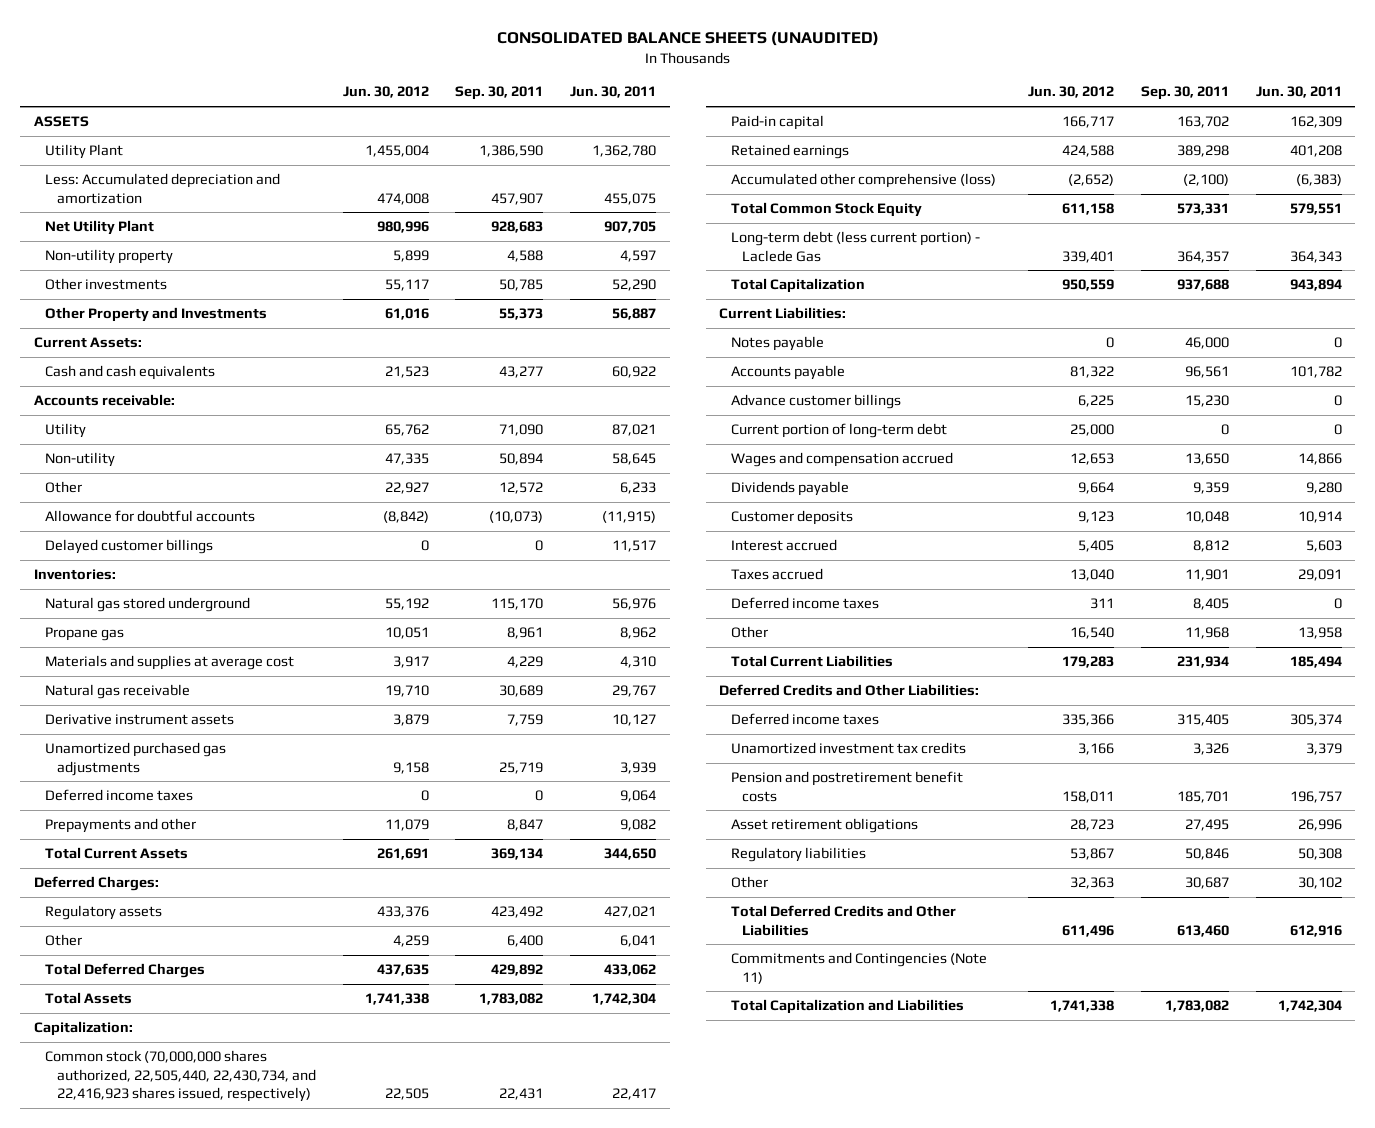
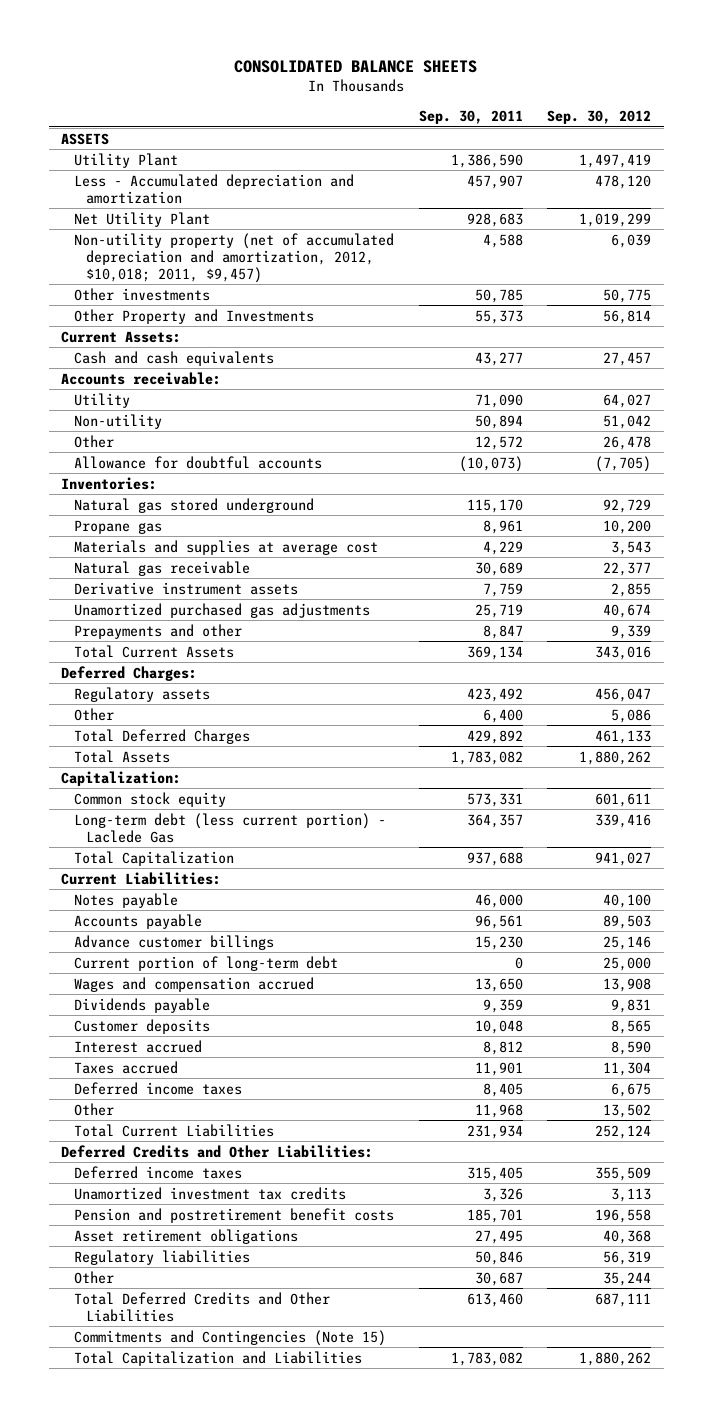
- CONSOLIDATED BALANCE SHEETS (UNAUDITED)
+ CONSOLIDATED BALANCE SHEETS
- | Jun. 30, 2012 | Sep. 30, 2011 | Jun. 30, 2011
+ | Sep. 30, 2011 | Sep. 30, 2012
- Less: Accumulated depreciation and amortization | 474,008 | 457,907 | 455,075
+ Less - Accumulated depreciation and amortization | 457,907 | 478,120
- Non-utility property | 5,899 | 4,588 | 4,597
+ Non-utility property (net of accumulated depreciation and amortization, 2012, $10,018; 2011, $9,457) | 4,588 | 6,039
- Delayed customer billings | 0 | 0 | 11,517
- Deferred income taxes | 0 | 0 | 9,064
- Common stock (70,000,000 shares authorized, 22,505,440, 22,430,734, and 22,416,923 shares issued, respectively) | 22,505 | 22,431 | 22,417
- Paid-in capital | 166,717 | 163,702 | 162,309
- Retained earnings | 424,588 | 389,298 | 401,208
- Accumulated other comprehensive (loss) | (2,652) | (2,100) | (6,383)
- Total Common Stock Equity | 611,158 | 573,331 | 579,551
+ Common stock equity | 573,331 | 601,611
- Commitments and Contingencies (Note 11)
+ Commitments and Contingencies (Note 15)

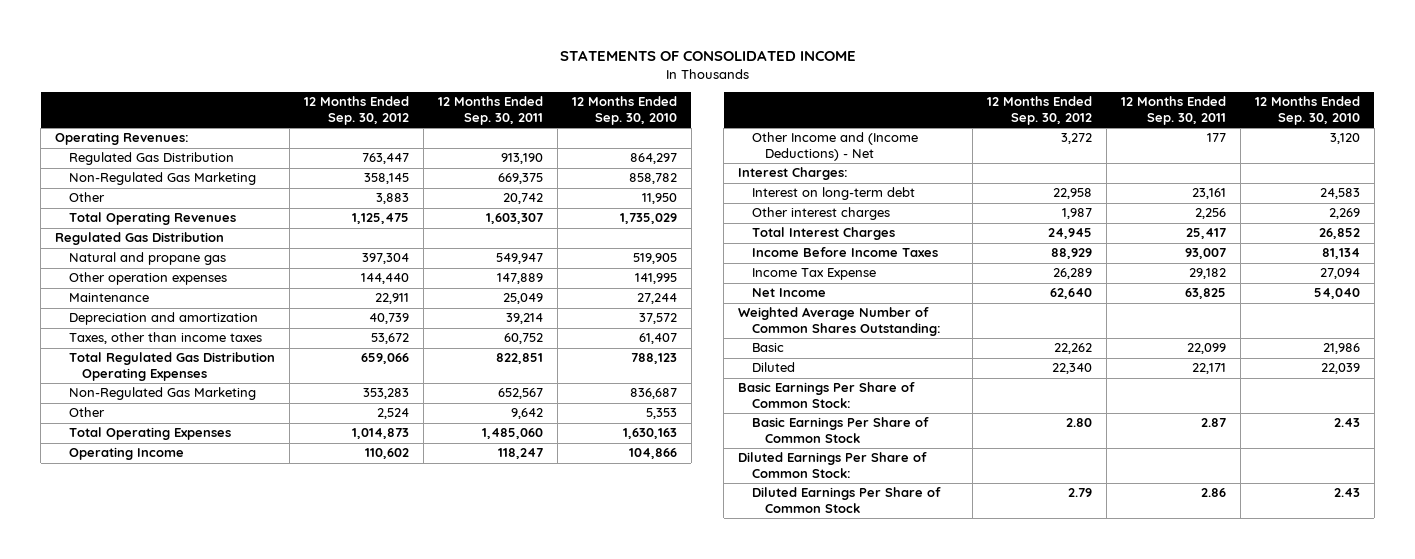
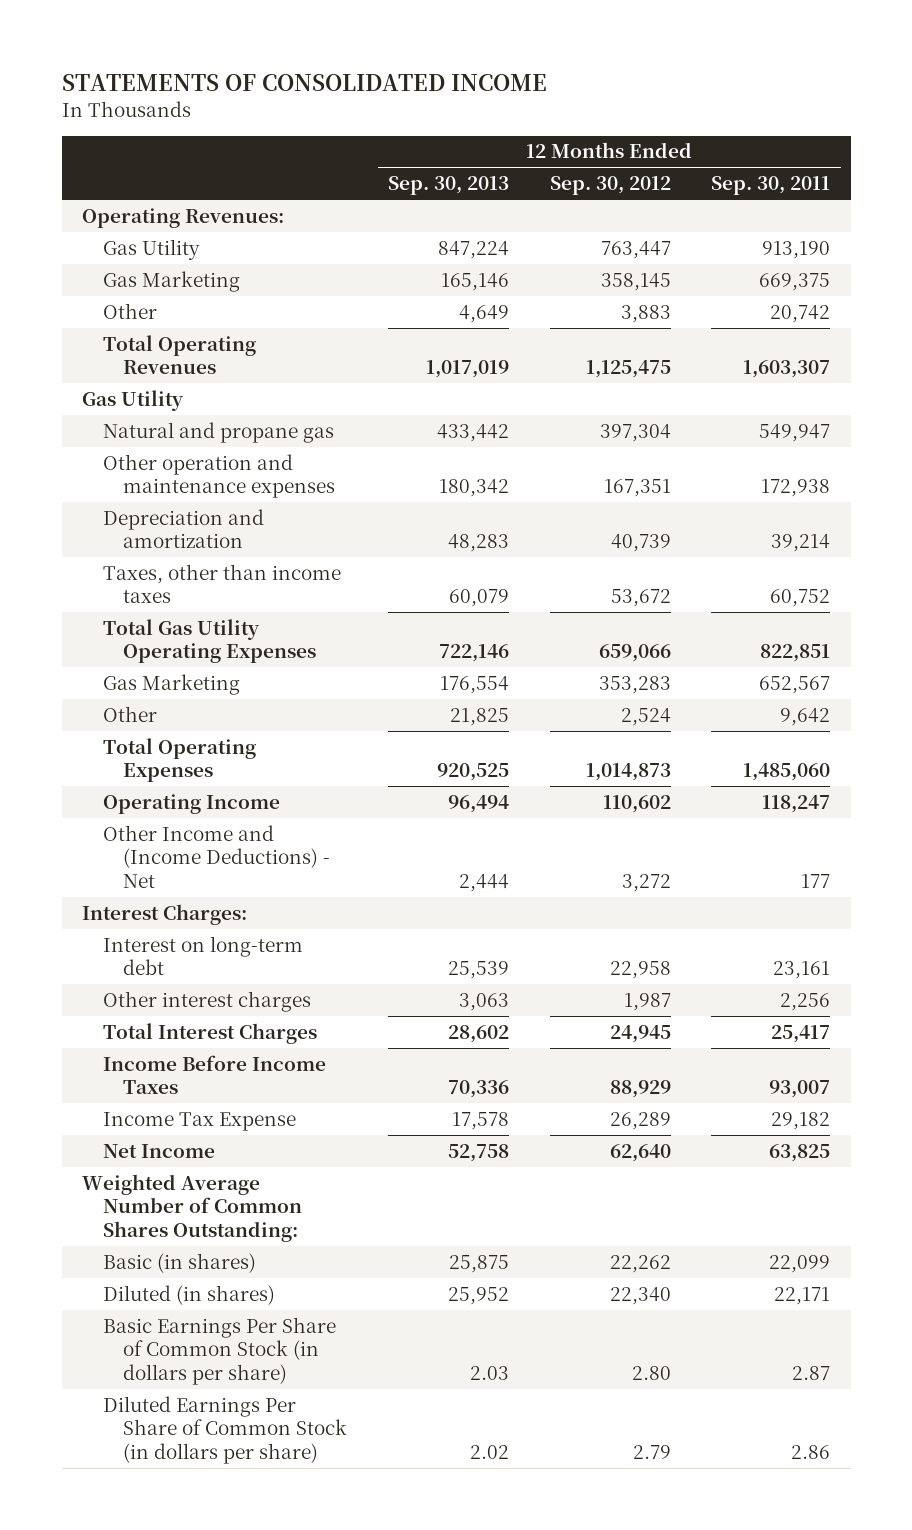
- | 12 Months Ended Sep. 30, 2012 | 12 Months Ended Sep. 30, 2011 | 12 Months Ended Sep. 30, 2010
+ | 12 Months Ended Sep. 30, 2013 | 12 Months Ended Sep. 30, 2012 | 12 Months Ended Sep. 30, 2011
- Regulated Gas Distribution | 763,447 | 913,190 | 864,297
- Non-Regulated Gas Marketing | 358,145 | 669,375 | 858,782
+ Gas Utility | 847,224 | 763,447 | 913,190
+ Gas Marketing | 165,146 | 358,145 | 669,375
- Regulated Gas Distribution
+ Gas Utility
- Other operation expenses | 144,440 | 147,889 | 141,995
- Maintenance | 22,911 | 25,049 | 27,244
+ Other operation and maintenance expenses | 180,342 | 167,351 | 172,938
- Total Regulated Gas Distribution Operating Expenses | 659,066 | 822,851 | 788,123
- Non-Regulated Gas Marketing | 353,283 | 652,567 | 836,687
+ Total Gas Utility Operating Expenses | 722,146 | 659,066 | 822,851
+ Gas Marketing | 176,554 | 353,283 | 652,567
- Basic | 22,262 | 22,099 | 21,986
- Diluted | 22,340 | 22,171 | 22,039
- Basic Earnings Per Share of Common Stock:
- Basic Earnings Per Share of Common Stock | 2.80 | 2.87 | 2.43
- Diluted Earnings Per Share of Common Stock:
- Diluted Earnings Per Share of Common Stock | 2.79 | 2.86 | 2.43
+ Basic (in shares) | 25,875 | 22,262 | 22,099
+ Diluted (in shares) | 25,952 | 22,340 | 22,171
+ Basic Earnings Per Share of Common Stock (in dollars per share) | 2.03 | 2.80 | 2.87
+ Diluted Earnings Per Share of Common Stock (in dollars per share) | 2.02 | 2.79 | 2.86

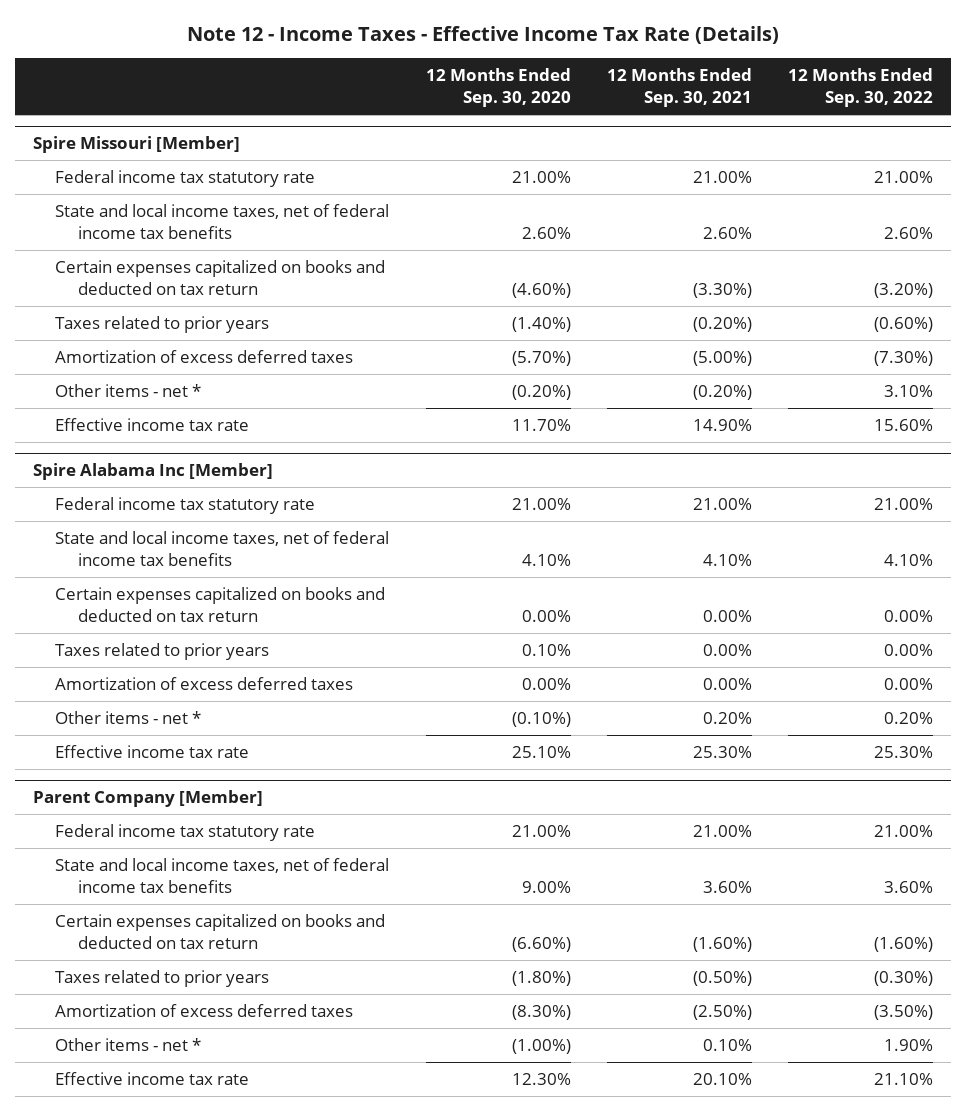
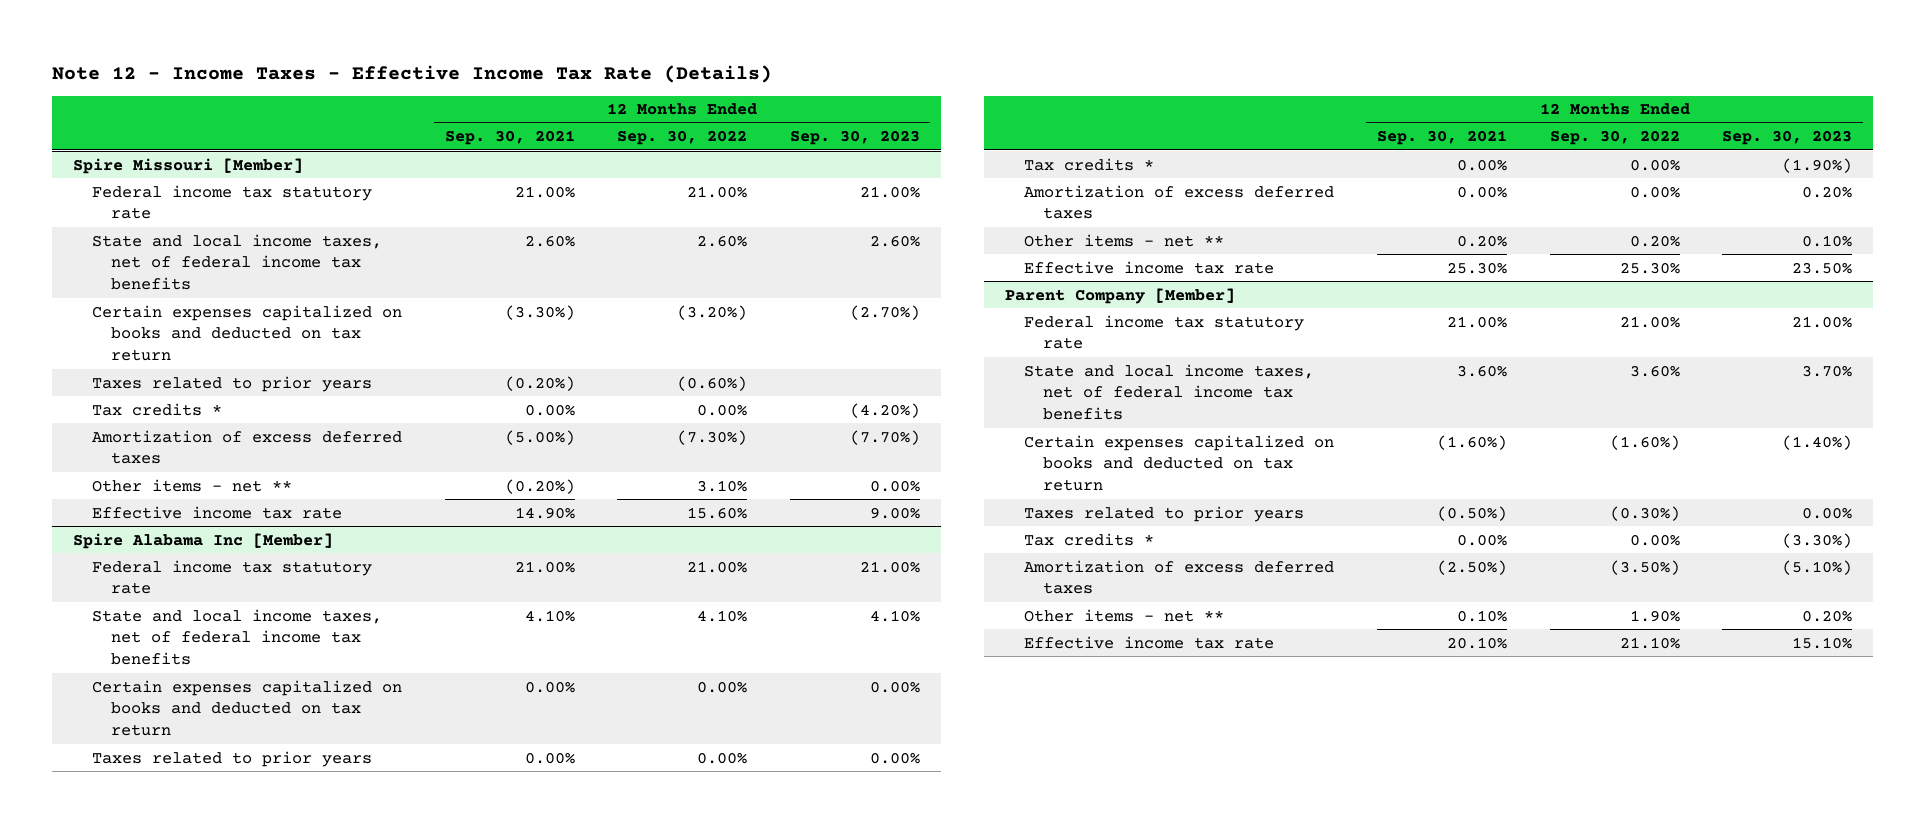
- | 12 Months Ended Sep. 30, 2020 | 12 Months Ended Sep. 30, 2021 | 12 Months Ended Sep. 30, 2022
+ | 12 Months Ended Sep. 30, 2021 | 12 Months Ended Sep. 30, 2022 | 12 Months Ended Sep. 30, 2023
@ Spire Missouri [Member]
+ Tax credits * | 0.00% | 0.00% | (4.20%)
- Other items - net * | (0.20%) | (0.20%) | 3.10%
+ Other items - net ** | (0.20%) | 3.10% | 0.00%
@ Spire Alabama Inc [Member]
+ Tax credits * | 0.00% | 0.00% | (1.90%)
- Other items - net * | (0.10%) | 0.20% | 0.20%
+ Other items - net ** | 0.20% | 0.20% | 0.10%
@ Parent Company [Member]
+ Tax credits * | 0.00% | 0.00% | (3.30%)
- Other items - net * | (1.00%) | 0.10% | 1.90%
+ Other items - net ** | 0.10% | 1.90% | 0.20%

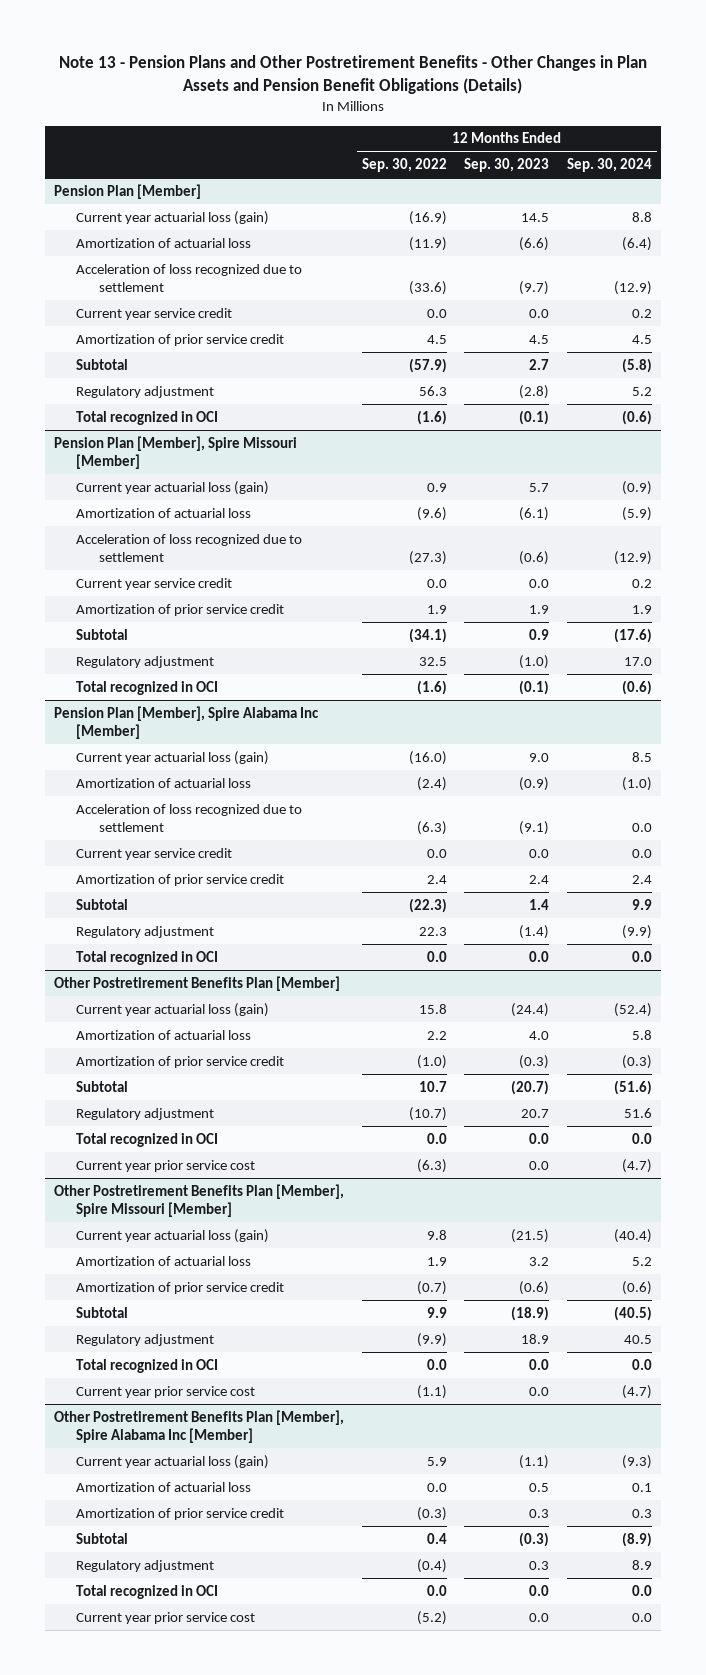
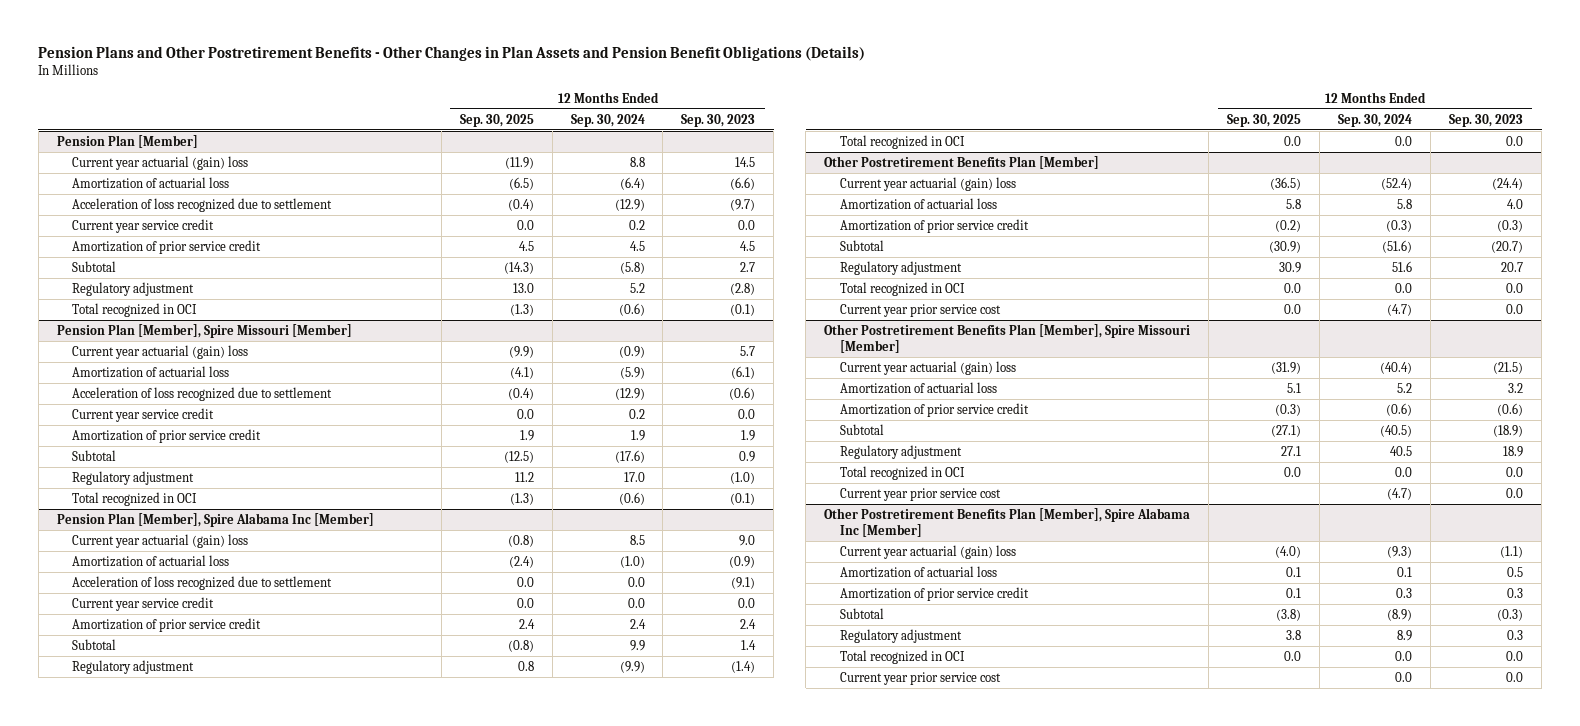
- Note 13 - Pension Plans and Other Postretirement Benefits - Other Changes in Plan Assets and Pension Benefit Obligations (Details)
+ Pension Plans and Other Postretirement Benefits - Other Changes in Plan Assets and Pension Benefit Obligations (Details)
- | 12 Months Ended Sep. 30, 2022 | 12 Months Ended Sep. 30, 2023 | 12 Months Ended Sep. 30, 2024
+ | 12 Months Ended Sep. 30, 2025 | 12 Months Ended Sep. 30, 2024 | 12 Months Ended Sep. 30, 2023
@ Pension Plan [Member]
- Current year actuarial loss (gain) | (16.9) | 14.5 | 8.8
+ Current year actuarial (gain) loss | (11.9) | 8.8 | 14.5
@ Pension Plan [Member], Spire Missouri [Member]
- Current year actuarial loss (gain) | 0.9 | 5.7 | (0.9)
+ Current year actuarial (gain) loss | (9.9) | (0.9) | 5.7
@ Pension Plan [Member], Spire Alabama Inc [Member]
- Current year actuarial loss (gain) | (16.0) | 9.0 | 8.5
+ Current year actuarial (gain) loss | (0.8) | 8.5 | 9.0
@ Other Postretirement Benefits Plan [Member]
- Current year actuarial loss (gain) | 15.8 | (24.4) | (52.4)
+ Current year actuarial (gain) loss | (36.5) | (52.4) | (24.4)
@ Other Postretirement Benefits Plan [Member], Spire Missouri [Member]
- Current year actuarial loss (gain) | 9.8 | (21.5) | (40.4)
+ Current year actuarial (gain) loss | (31.9) | (40.4) | (21.5)
@ Other Postretirement Benefits Plan [Member], Spire Alabama Inc [Member]
- Current year actuarial loss (gain) | 5.9 | (1.1) | (9.3)
+ Current year actuarial (gain) loss | (4.0) | (9.3) | (1.1)

